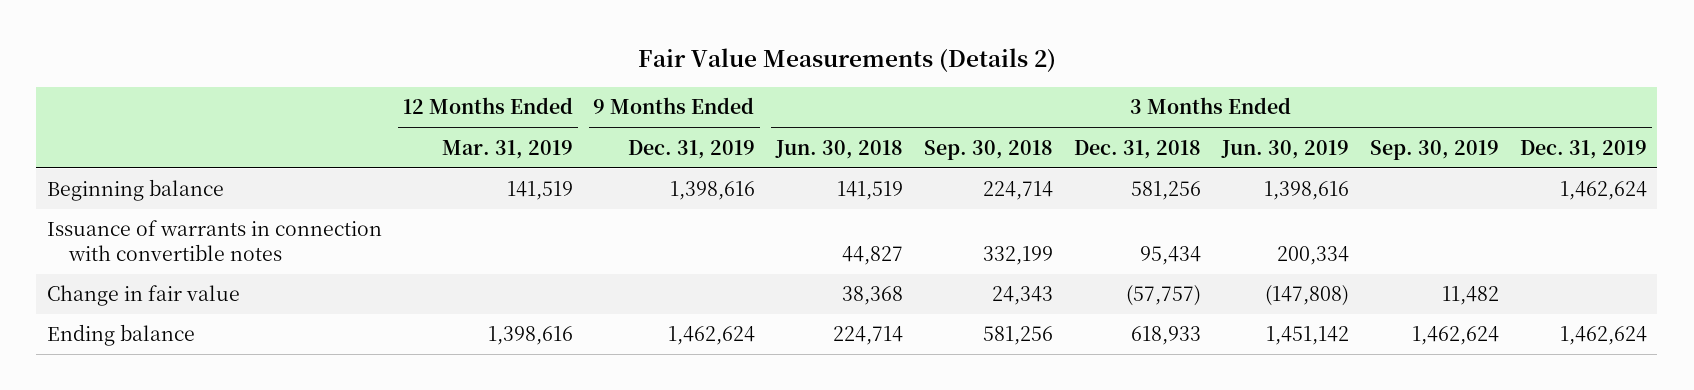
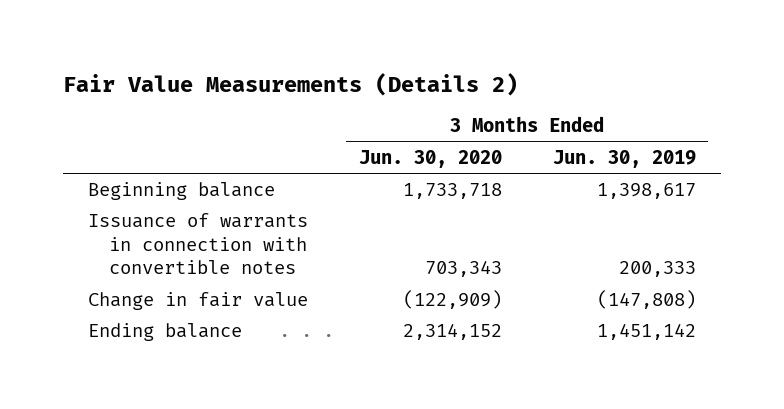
- | 12 Months Ended Mar. 31, 2019 | 9 Months Ended Dec. 31, 2019 | 3 Months Ended Jun. 30, 2018 | 3 Months Ended Sep. 30, 2018 | 3 Months Ended Dec. 31, 2018 | 3 Months Ended Jun. 30, 2019 | 3 Months Ended Sep. 30, 2019 | 3 Months Ended Dec. 31, 2019
+ | 3 Months Ended Jun. 30, 2020 | 3 Months Ended Jun. 30, 2019
- Beginning balance | 141,519 | 1,398,616 | 141,519 | 224,714 | 581,256 | 1,398,616 | | 1,462,624
- Issuance of warrants in connection with convertible notes | | | 44,827 | 332,199 | 95,434 | 200,334 | |
+ Beginning balance | 1,733,718 | 1,398,617
+ Issuance of warrants in connection with convertible notes | 703,343 | 200,333

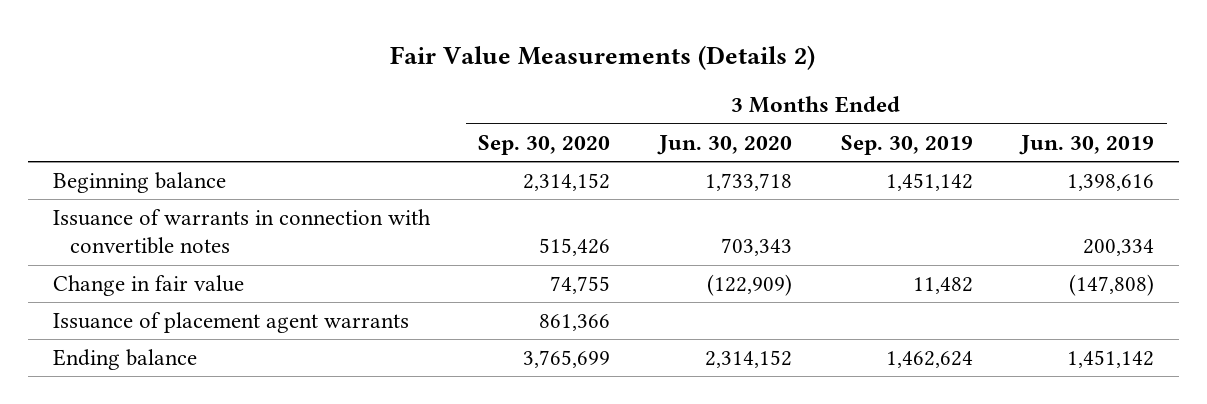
- | 3 Months Ended Jun. 30, 2020 | 3 Months Ended Jun. 30, 2019
+ | 3 Months Ended Sep. 30, 2020 | 3 Months Ended Jun. 30, 2020 | 3 Months Ended Sep. 30, 2019 | 3 Months Ended Jun. 30, 2019
- Beginning balance | 1,733,718 | 1,398,617
- Issuance of warrants in connection with convertible notes | 703,343 | 200,333
+ Beginning balance | 2,314,152 | 1,733,718 | 1,451,142 | 1,398,616
+ Issuance of warrants in connection with convertible notes | 515,426 | 703,343 | | 200,334
+ Issuance of placement agent warrants | 861,366 | | |

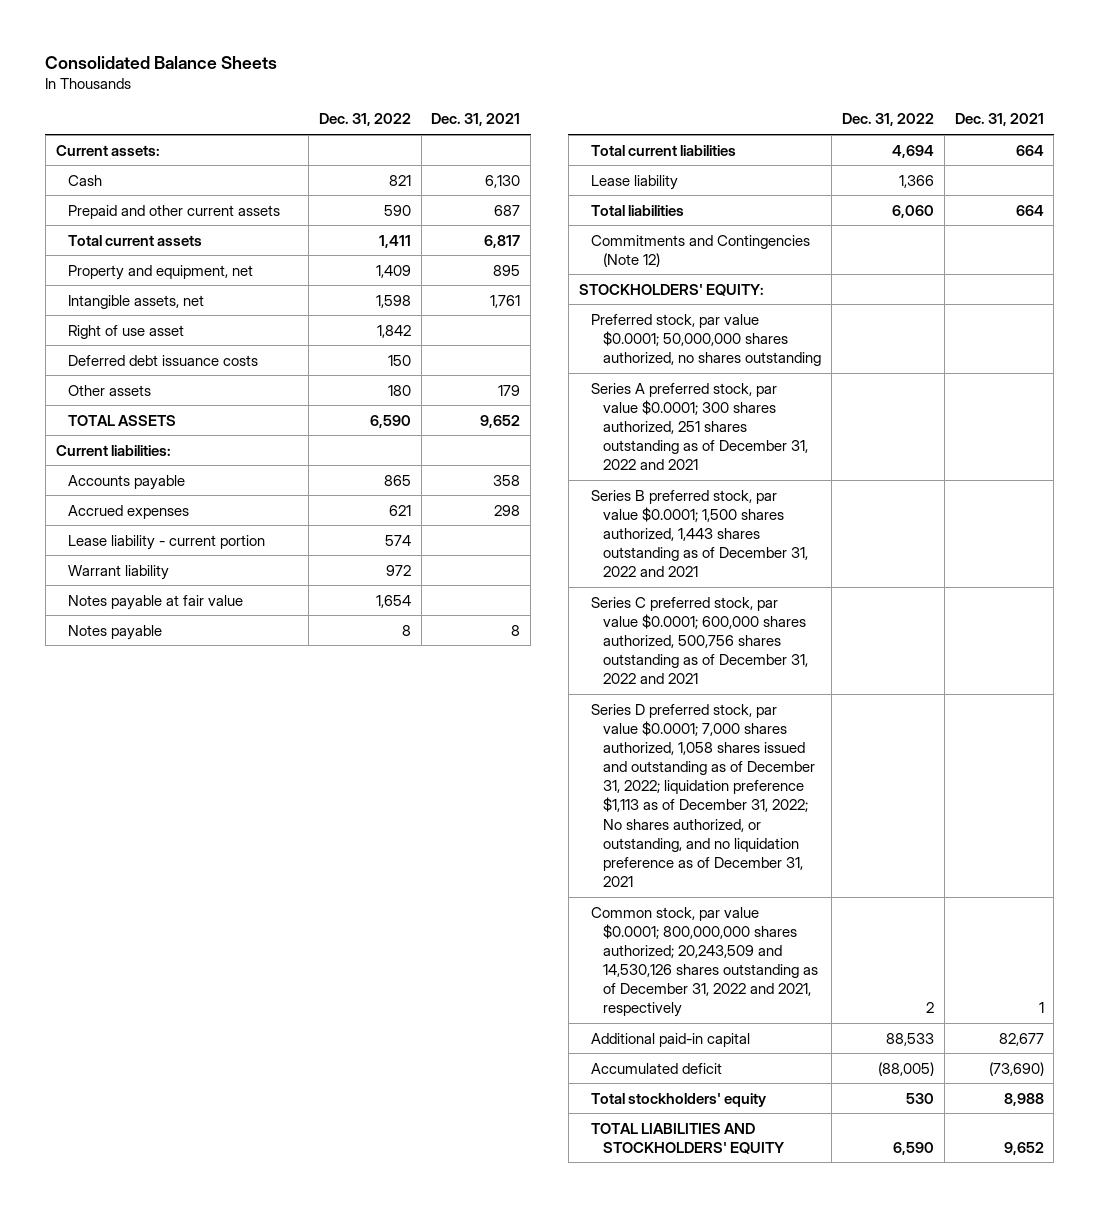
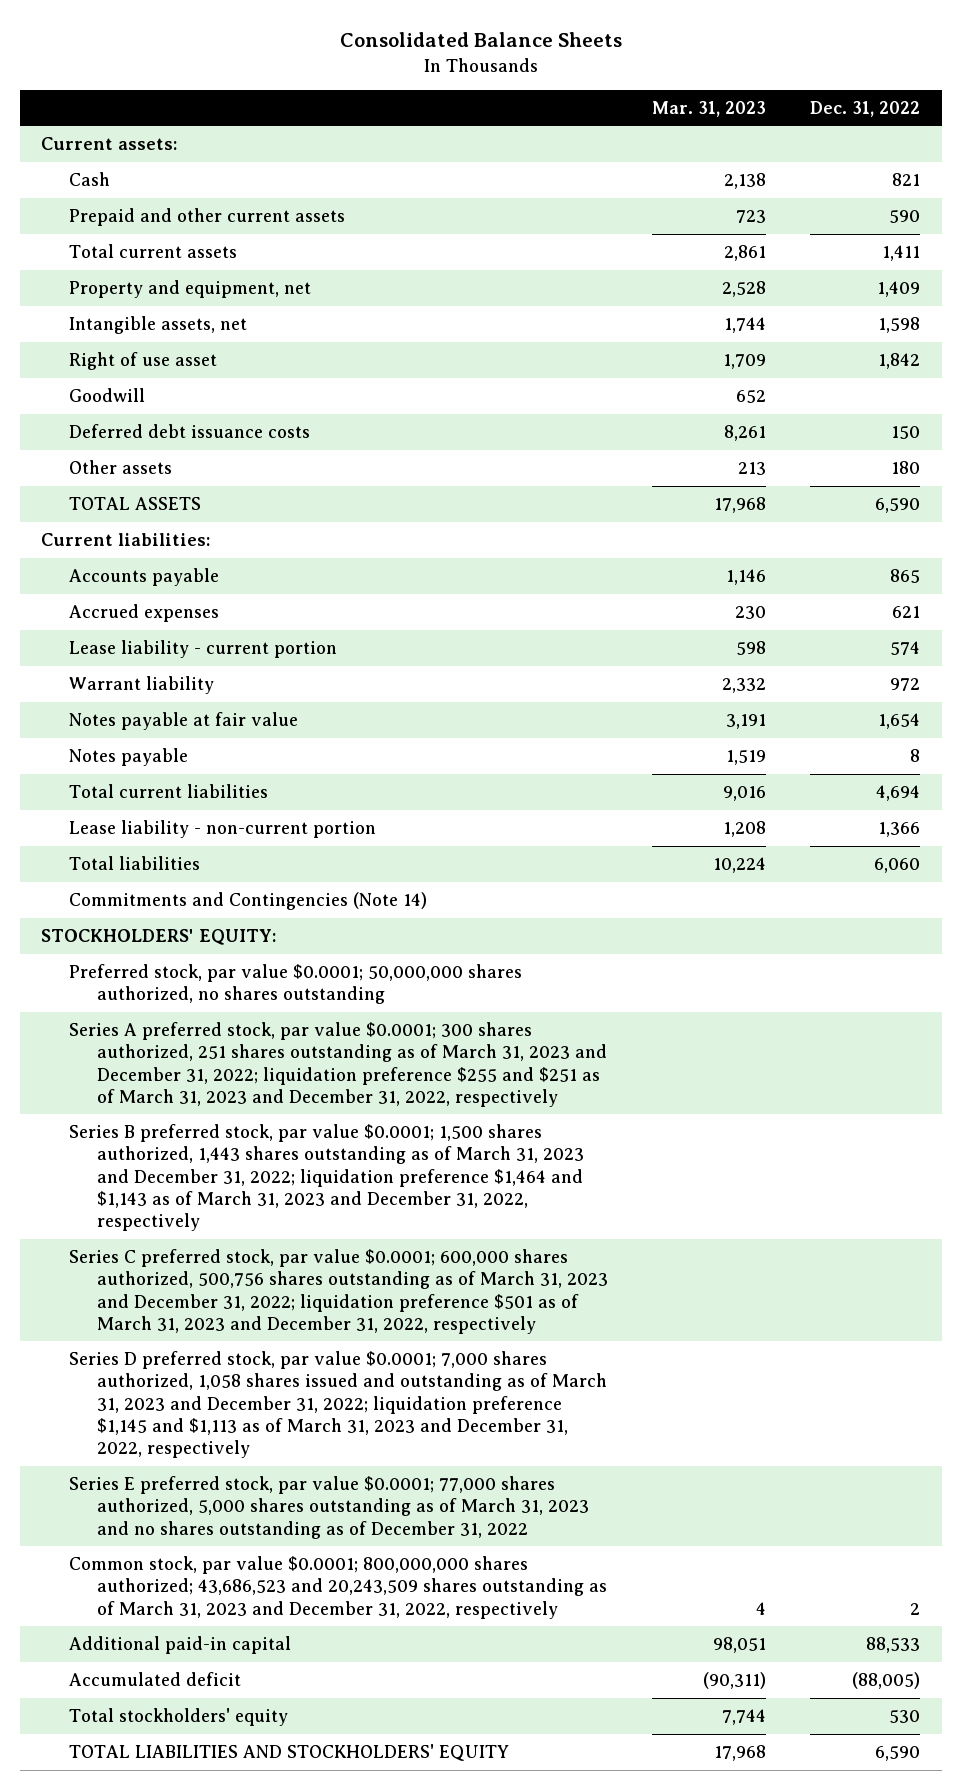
- | Dec. 31, 2022 | Dec. 31, 2021
+ | Mar. 31, 2023 | Dec. 31, 2022
+ Goodwill | 652 |
- Lease liability | 1,366 |
+ Lease liability - non-current portion | 1,208 | 1,366
- Commitments and Contingencies (Note 12)
+ Commitments and Contingencies (Note 14)
- Series A preferred stock, par value $0.0001; 300 shares authorized, 251 shares outstanding as of December 31, 2022 and 2021
- Series B preferred stock, par value $0.0001; 1,500 shares authorized, 1,443 shares outstanding as of December 31, 2022 and 2021
- Series C preferred stock, par value $0.0001; 600,000 shares authorized, 500,756 shares outstanding as of December 31, 2022 and 2021
- Series D preferred stock, par value $0.0001; 7,000 shares authorized, 1,058 shares issued and outstanding as of December 31, 2022; liquidation preference $1,113 as of December 31, 2022; No shares authorized, or outstanding, and no liquidation preference as of December 31, 2021
- Common stock, par value $0.0001; 800,000,000 shares authorized; 20,243,509 and 14,530,126 shares outstanding as of December 31, 2022 and 2021, respectively | 2 | 1
+ Series A preferred stock, par value $0.0001; 300 shares authorized, 251 shares outstanding as of March 31, 2023 and December 31, 2022; liquidation preference $255 and $251 as of March 31, 2023 and December 31, 2022, respectively
+ Series B preferred stock, par value $0.0001; 1,500 shares authorized, 1,443 shares outstanding as of March 31, 2023 and December 31, 2022; liquidation preference $1,464 and $1,143 as of March 31, 2023 and December 31, 2022, respectively
+ Series C preferred stock, par value $0.0001; 600,000 shares authorized, 500,756 shares outstanding as of March 31, 2023 and December 31, 2022; liquidation preference $501 as of March 31, 2023 and December 31, 2022, respectively
+ Series D preferred stock, par value $0.0001; 7,000 shares authorized, 1,058 shares issued and outstanding as of March 31, 2023 and December 31, 2022; liquidation preference $1,145 and $1,113 as of March 31, 2023 and December 31, 2022, respectively
+ Series E preferred stock, par value $0.0001; 77,000 shares authorized, 5,000 shares outstanding as of March 31, 2023 and no shares outstanding as of December 31, 2022
+ Common stock, par value $0.0001; 800,000,000 shares authorized; 43,686,523 and 20,243,509 shares outstanding as of March 31, 2023 and December 31, 2022, respectively | 4 | 2

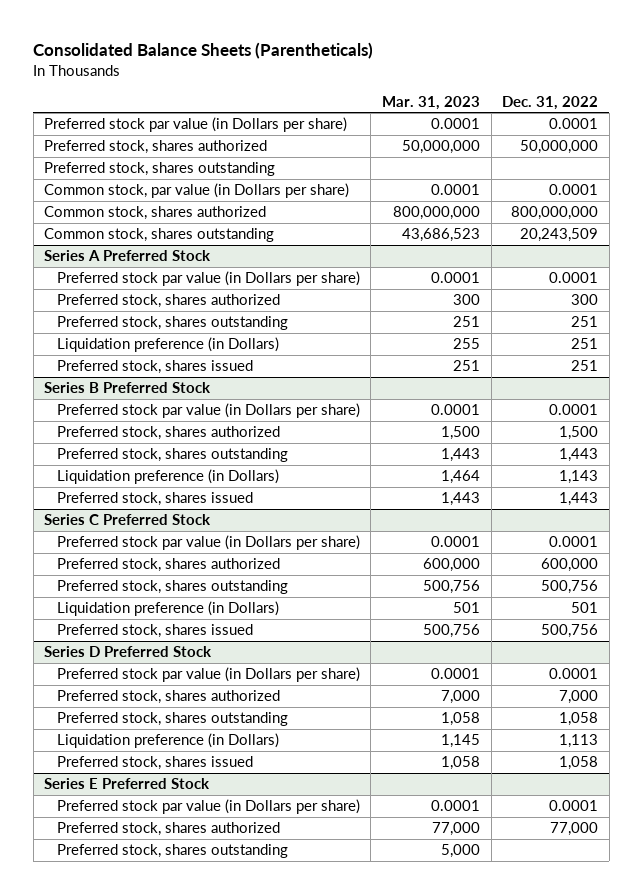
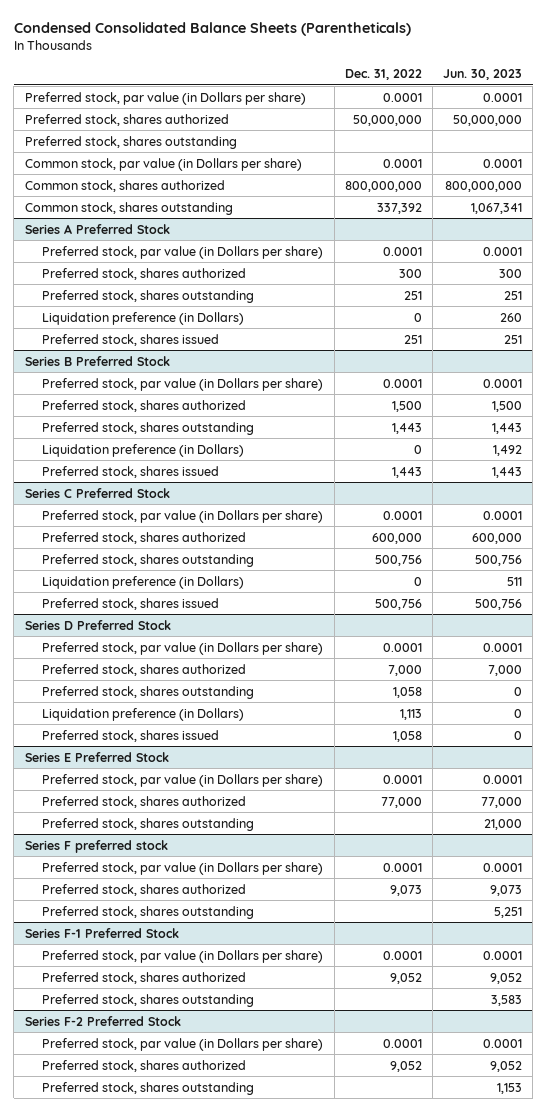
- Consolidated Balance Sheets (Parentheticals)
+ Condensed Consolidated Balance Sheets (Parentheticals)
- | Mar. 31, 2023 | Dec. 31, 2022
+ | Dec. 31, 2022 | Jun. 30, 2023
- Preferred stock par value (in Dollars per share) | 0.0001 | 0.0001
+ Preferred stock, par value (in Dollars per share) | 0.0001 | 0.0001
- Common stock, shares outstanding | 43,686,523 | 20,243,509
+ Common stock, shares outstanding | 337,392 | 1,067,341
@ Series A Preferred Stock
- Preferred stock par value (in Dollars per share) | 0.0001 | 0.0001
+ Preferred stock, par value (in Dollars per share) | 0.0001 | 0.0001
- Liquidation preference (in Dollars) | 255 | 251
+ Liquidation preference (in Dollars) | 0 | 260
@ Series B Preferred Stock
- Preferred stock par value (in Dollars per share) | 0.0001 | 0.0001
+ Preferred stock, par value (in Dollars per share) | 0.0001 | 0.0001
- Liquidation preference (in Dollars) | 1,464 | 1,143
+ Liquidation preference (in Dollars) | 0 | 1,492
@ Series C Preferred Stock
- Preferred stock par value (in Dollars per share) | 0.0001 | 0.0001
+ Preferred stock, par value (in Dollars per share) | 0.0001 | 0.0001
- Liquidation preference (in Dollars) | 501 | 501
+ Liquidation preference (in Dollars) | 0 | 511
@ Series D Preferred Stock
- Preferred stock par value (in Dollars per share) | 0.0001 | 0.0001
+ Preferred stock, par value (in Dollars per share) | 0.0001 | 0.0001
@ Series E Preferred Stock
- Preferred stock par value (in Dollars per share) | 0.0001 | 0.0001
+ Preferred stock, par value (in Dollars per share) | 0.0001 | 0.0001
+ Series F preferred stock
+ Preferred stock, par value (in Dollars per share) | 0.0001 | 0.0001
+ Preferred stock, shares authorized | 9,073 | 9,073
+ Preferred stock, shares outstanding | | 5,251
+ Series F-1 Preferred Stock
+ Preferred stock, par value (in Dollars per share) | 0.0001 | 0.0001
+ Preferred stock, shares authorized | 9,052 | 9,052
+ Preferred stock, shares outstanding | | 3,583
+ Series F-2 Preferred Stock
+ Preferred stock, par value (in Dollars per share) | 0.0001 | 0.0001
+ Preferred stock, shares authorized | 9,052 | 9,052
+ Preferred stock, shares outstanding | | 1,153

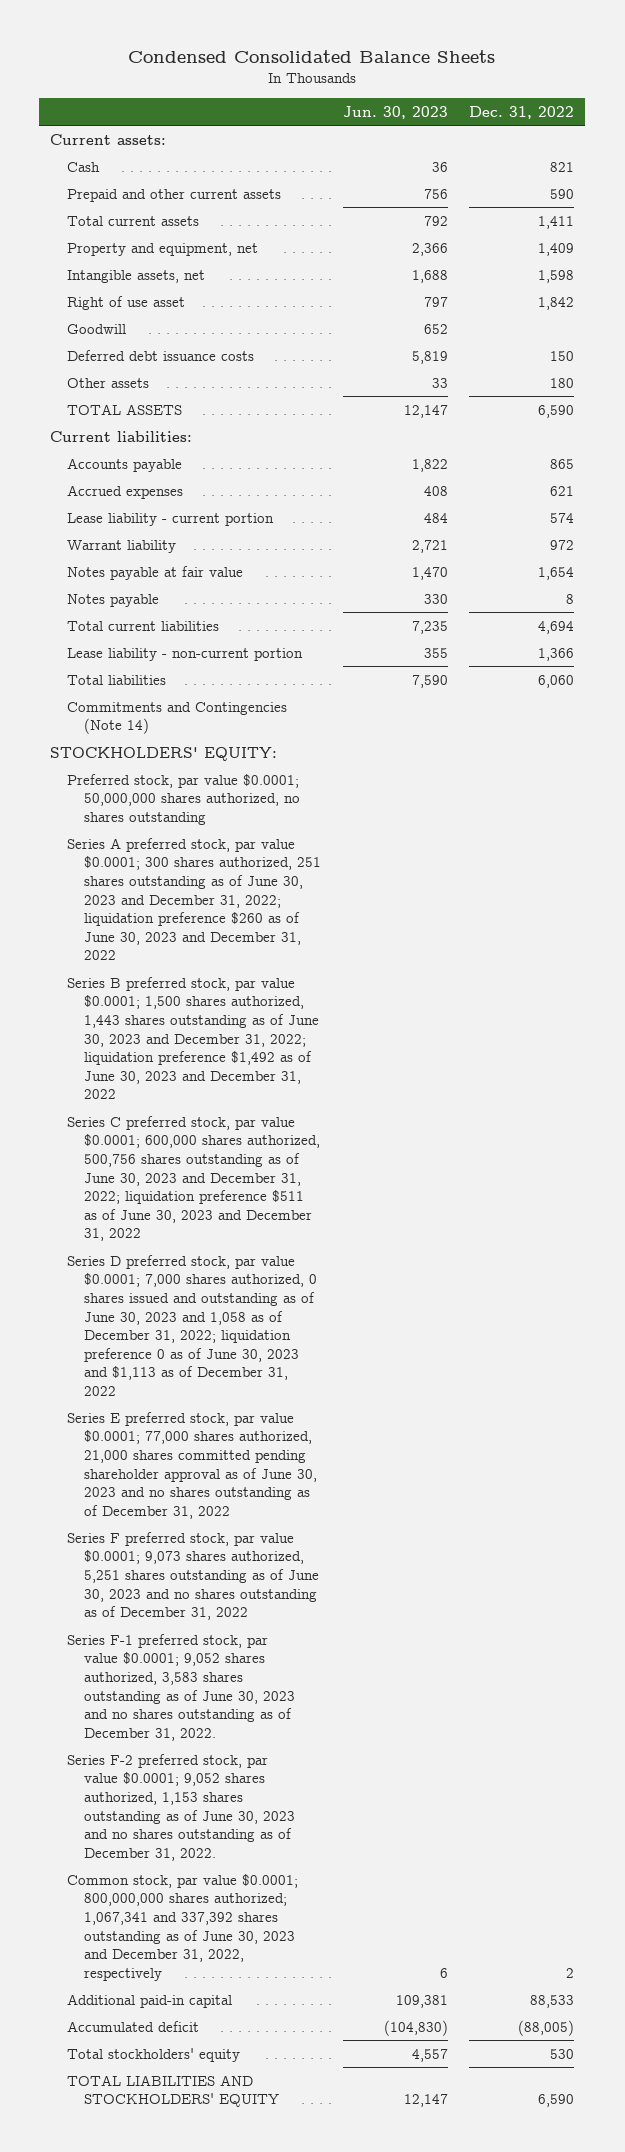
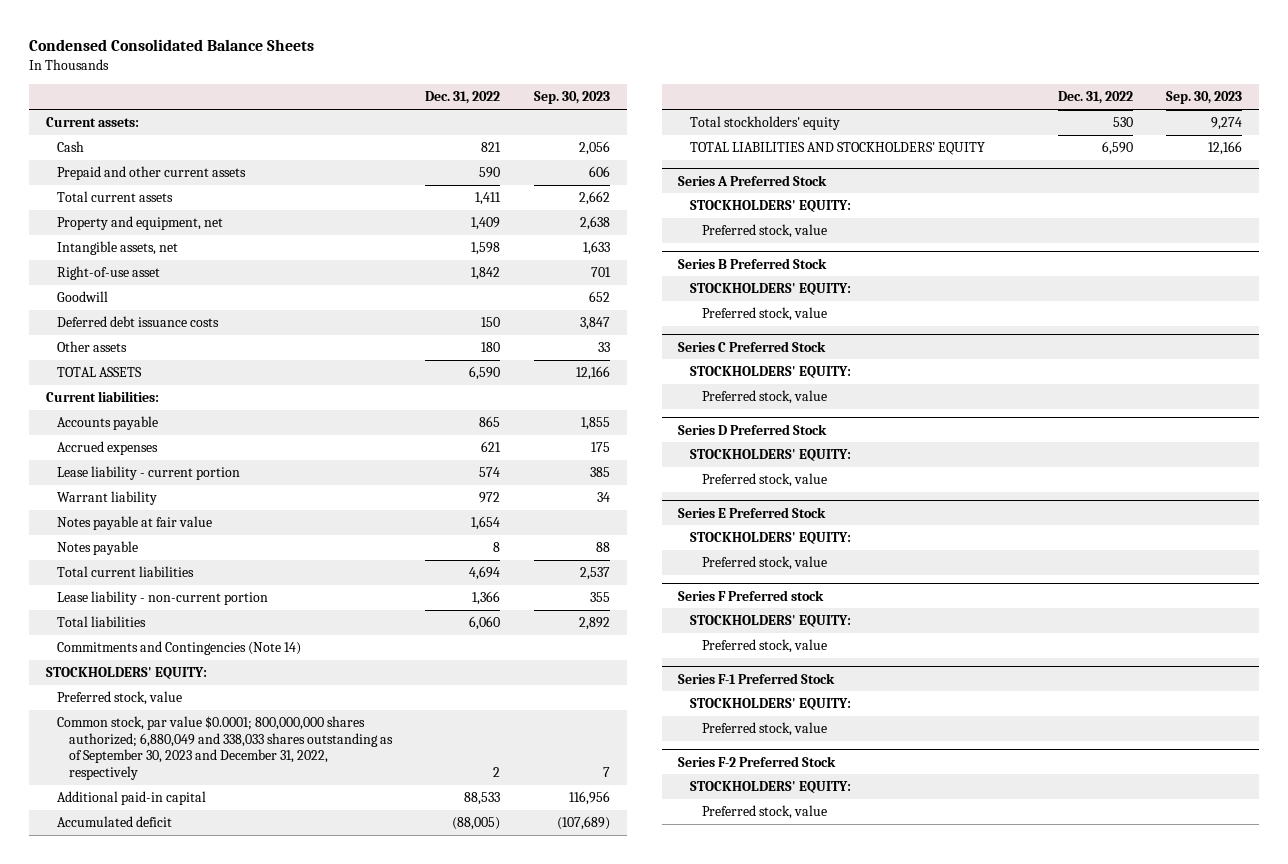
- | Jun. 30, 2023 | Dec. 31, 2022
+ | Dec. 31, 2022 | Sep. 30, 2023
- Right of use asset | 797 | 1,842
+ Right-of-use asset | 1,842 | 701
- Preferred stock, par value $0.0001; 50,000,000 shares authorized, no shares outstanding
- Series A preferred stock, par value $0.0001; 300 shares authorized, 251 shares outstanding as of June 30, 2023 and December 31, 2022; liquidation preference $260 as of June 30, 2023 and December 31, 2022
- Series B preferred stock, par value $0.0001; 1,500 shares authorized, 1,443 shares outstanding as of June 30, 2023 and December 31, 2022; liquidation preference $1,492 as of June 30, 2023 and December 31, 2022
- Series C preferred stock, par value $0.0001; 600,000 shares authorized, 500,756 shares outstanding as of June 30, 2023 and December 31, 2022; liquidation preference $511 as of June 30, 2023 and December 31, 2022
- Series D preferred stock, par value $0.0001; 7,000 shares authorized, 0 shares issued and outstanding as of June 30, 2023 and 1,058 as of December 31, 2022; liquidation preference 0 as of June 30, 2023 and $1,113 as of December 31, 2022
- Series E preferred stock, par value $0.0001; 77,000 shares authorized, 21,000 shares committed pending shareholder approval as of June 30, 2023 and no shares outstanding as of December 31, 2022
- Series F preferred stock, par value $0.0001; 9,073 shares authorized, 5,251 shares outstanding as of June 30, 2023 and no shares outstanding as of December 31, 2022
- Series F-1 preferred stock, par value $0.0001; 9,052 shares authorized, 3,583 shares outstanding as of June 30, 2023 and no shares outstanding as of December 31, 2022.
- Series F-2 preferred stock, par value $0.0001; 9,052 shares authorized, 1,153 shares outstanding as of June 30, 2023 and no shares outstanding as of December 31, 2022.
- Common stock, par value $0.0001; 800,000,000 shares authorized; 1,067,341 and 337,392 shares outstanding as of June 30, 2023 and December 31, 2022, respectively | 6 | 2
+ Preferred stock, value
+ Common stock, par value $0.0001; 800,000,000 shares authorized; 6,880,049 and 338,033 shares outstanding as of September 30, 2023 and December 31, 2022, respectively | 2 | 7
+ Series A Preferred Stock
+ STOCKHOLDERS' EQUITY:
+ Preferred stock, value
+ Series B Preferred Stock
+ STOCKHOLDERS' EQUITY:
+ Preferred stock, value
+ Series C Preferred Stock
+ STOCKHOLDERS' EQUITY:
+ Preferred stock, value
+ Series D Preferred Stock
+ STOCKHOLDERS' EQUITY:
+ Preferred stock, value
+ Series E Preferred Stock
+ STOCKHOLDERS' EQUITY:
+ Preferred stock, value
+ Series F Preferred stock
+ STOCKHOLDERS' EQUITY:
+ Preferred stock, value
+ Series F-1 Preferred Stock
+ STOCKHOLDERS' EQUITY:
+ Preferred stock, value
+ Series F-2 Preferred Stock
+ STOCKHOLDERS' EQUITY:
+ Preferred stock, value

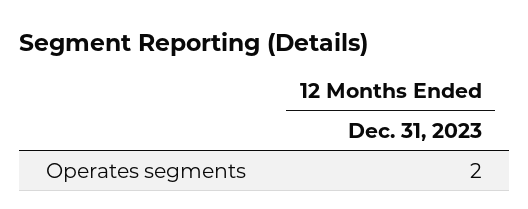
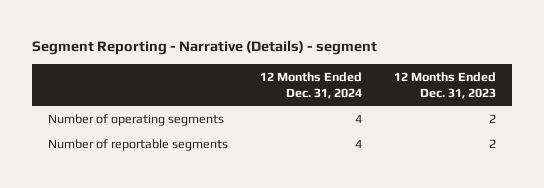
- Segment Reporting (Details)
+ Segment Reporting - Narrative (Details) - segment
- | 12 Months Ended Dec. 31, 2023
+ | 12 Months Ended Dec. 31, 2024 | 12 Months Ended Dec. 31, 2023
- Operates segments | 2
+ Number of operating segments | 4 | 2
+ Number of reportable segments | 4 | 2

